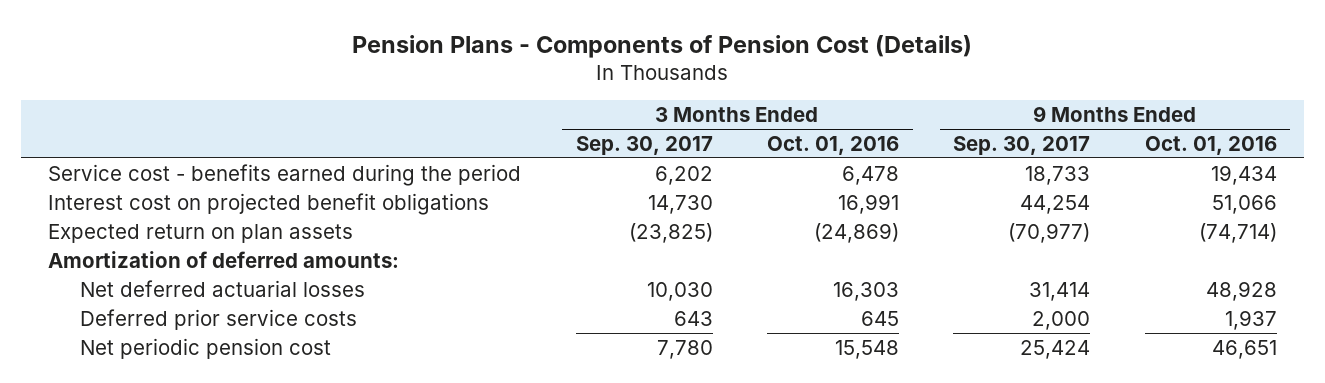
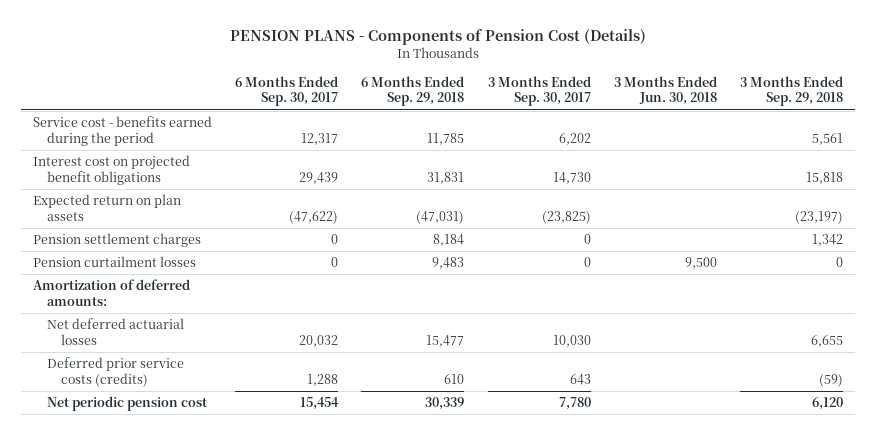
- Pension Plans - Components of Pension Cost (Details)
+ PENSION PLANS - Components of Pension Cost (Details)
- | 3 Months Ended Sep. 30, 2017 | 3 Months Ended Oct. 01, 2016 | 9 Months Ended Sep. 30, 2017 | 9 Months Ended Oct. 01, 2016
+ | 6 Months Ended Sep. 30, 2017 | 6 Months Ended Sep. 29, 2018 | 3 Months Ended Sep. 30, 2017 | 3 Months Ended Jun. 30, 2018 | 3 Months Ended Sep. 29, 2018
+ Pension settlement charges | 0 | 8,184 | 0 | | 1,342
+ Pension curtailment losses | 0 | 9,483 | 0 | 9,500 | 0
- Deferred prior service costs | 643 | 645 | 2,000 | 1,937
+ Deferred prior service costs (credits) | 1,288 | 610 | 643 | | (59)

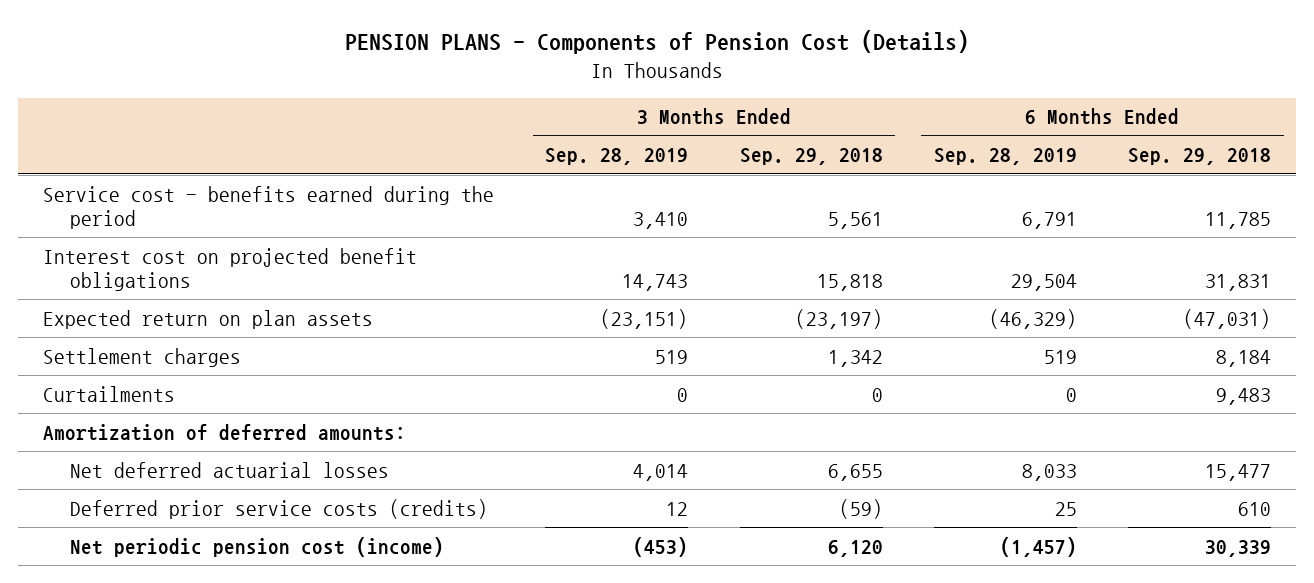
- | 6 Months Ended Sep. 30, 2017 | 6 Months Ended Sep. 29, 2018 | 3 Months Ended Sep. 30, 2017 | 3 Months Ended Jun. 30, 2018 | 3 Months Ended Sep. 29, 2018
+ | 3 Months Ended Sep. 28, 2019 | 3 Months Ended Sep. 29, 2018 | 6 Months Ended Sep. 28, 2019 | 6 Months Ended Sep. 29, 2018
- Pension settlement charges | 0 | 8,184 | 0 | | 1,342
- Pension curtailment losses | 0 | 9,483 | 0 | 9,500 | 0
+ Settlement charges | 519 | 1,342 | 519 | 8,184
+ Curtailments | 0 | 0 | 0 | 9,483
- Net periodic pension cost | 15,454 | 30,339 | 7,780 | | 6,120
+ Net periodic pension cost (income) | (453) | 6,120 | (1,457) | 30,339

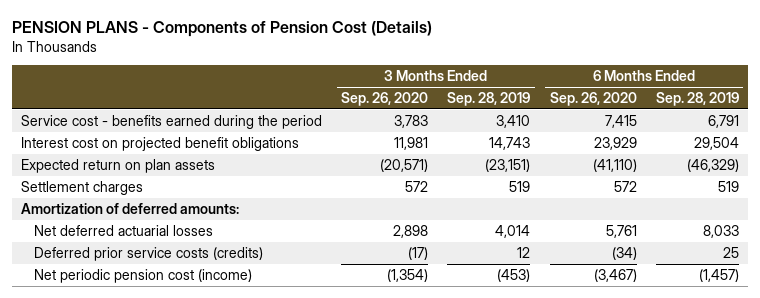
- | 3 Months Ended Sep. 28, 2019 | 3 Months Ended Sep. 29, 2018 | 6 Months Ended Sep. 28, 2019 | 6 Months Ended Sep. 29, 2018
+ | 3 Months Ended Sep. 26, 2020 | 3 Months Ended Sep. 28, 2019 | 6 Months Ended Sep. 26, 2020 | 6 Months Ended Sep. 28, 2019
- Curtailments | 0 | 0 | 0 | 9,483

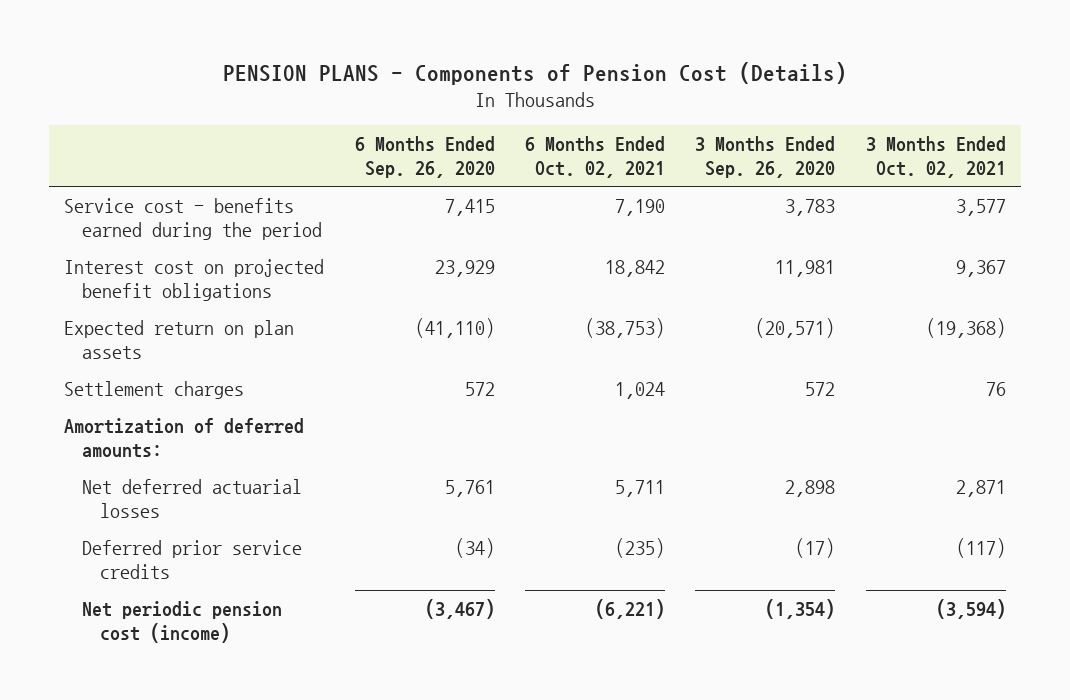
- | 3 Months Ended Sep. 26, 2020 | 3 Months Ended Sep. 28, 2019 | 6 Months Ended Sep. 26, 2020 | 6 Months Ended Sep. 28, 2019
+ | 6 Months Ended Sep. 26, 2020 | 6 Months Ended Oct. 02, 2021 | 3 Months Ended Sep. 26, 2020 | 3 Months Ended Oct. 02, 2021
- Deferred prior service costs (credits) | (17) | 12 | (34) | 25
+ Deferred prior service credits | (34) | (235) | (17) | (117)

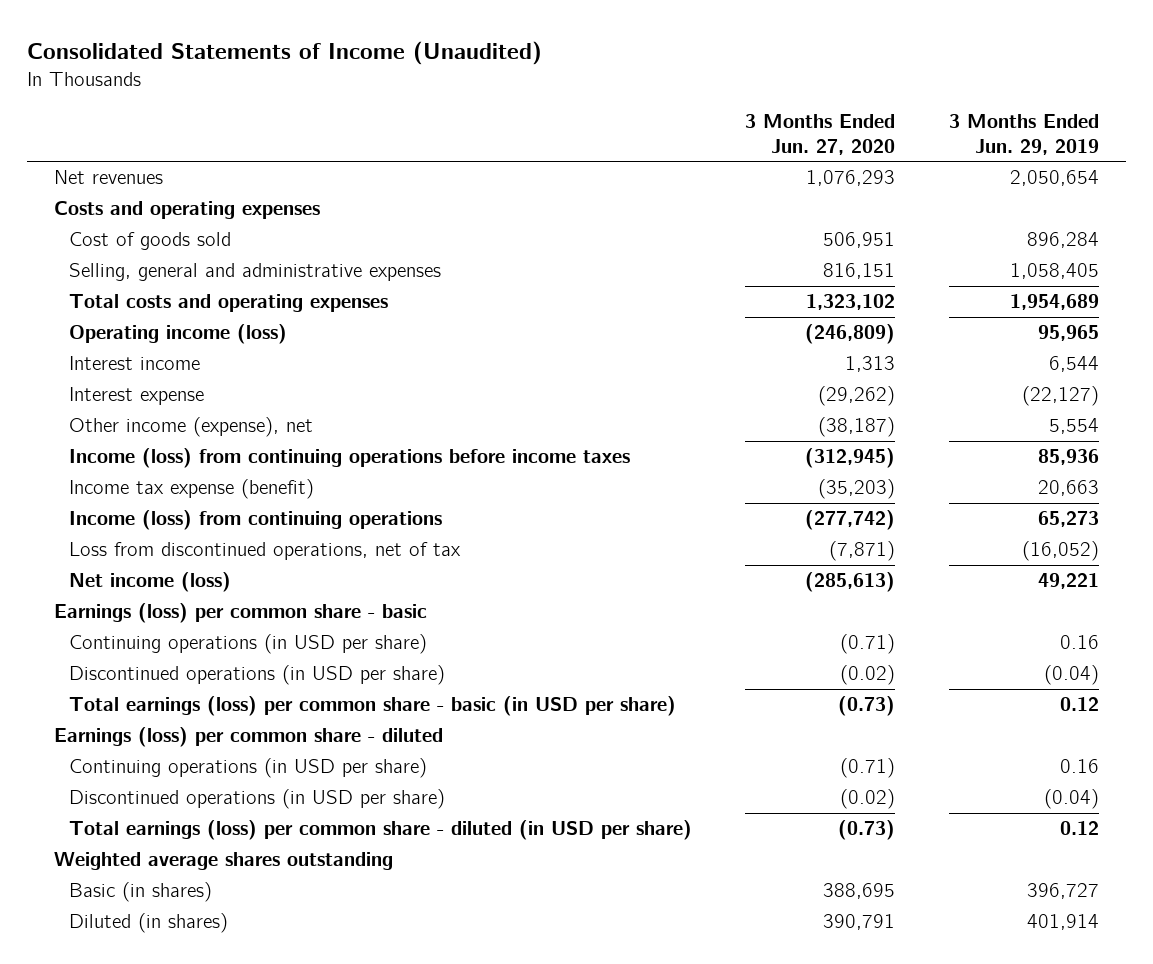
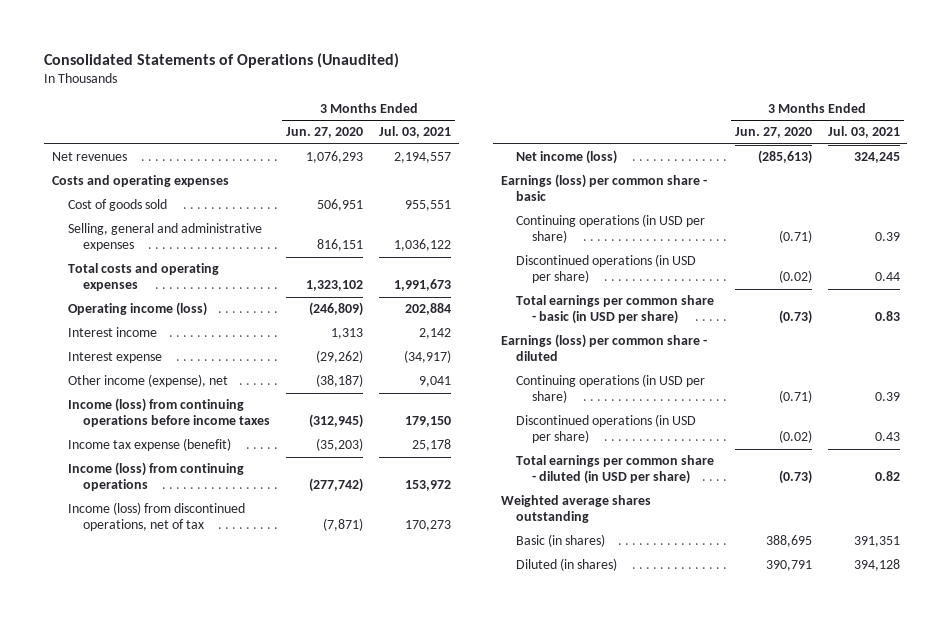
- Consolidated Statements of Income (Unaudited)
+ Consolidated Statements of Operations (Unaudited)
- | 3 Months Ended Jun. 27, 2020 | 3 Months Ended Jun. 29, 2019
+ | 3 Months Ended Jun. 27, 2020 | 3 Months Ended Jul. 03, 2021
- Loss from discontinued operations, net of tax | (7,871) | (16,052)
+ Income (loss) from discontinued operations, net of tax | (7,871) | 170,273
- Total earnings (loss) per common share - basic (in USD per share) | (0.73) | 0.12
+ Total earnings per common share - basic (in USD per share) | (0.73) | 0.83
- Total earnings (loss) per common share - diluted (in USD per share) | (0.73) | 0.12
+ Total earnings per common share - diluted (in USD per share) | (0.73) | 0.82

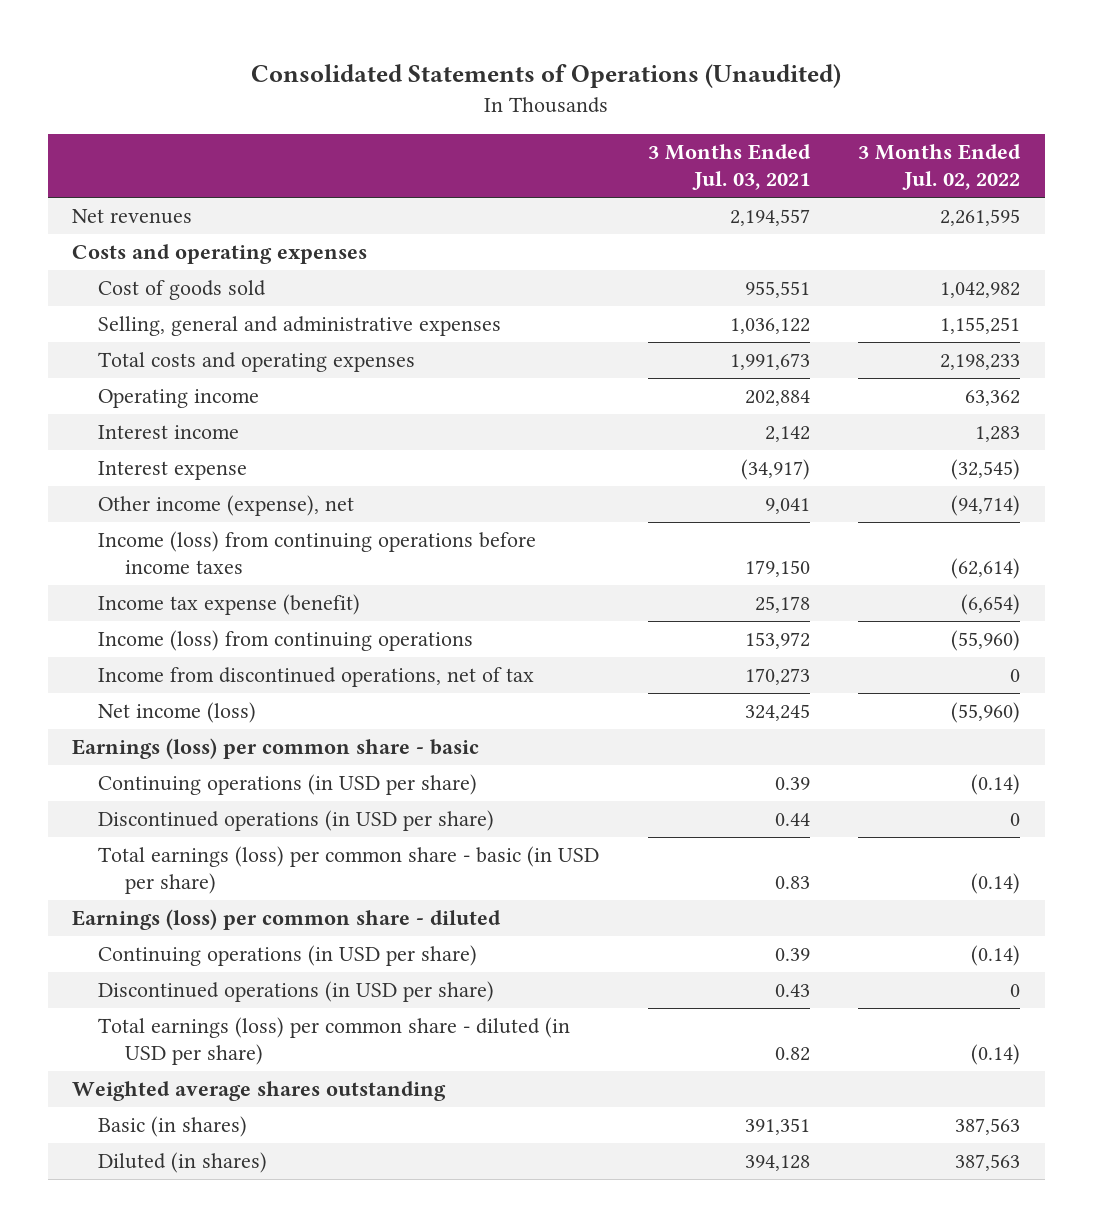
- | 3 Months Ended Jun. 27, 2020 | 3 Months Ended Jul. 03, 2021
+ | 3 Months Ended Jul. 03, 2021 | 3 Months Ended Jul. 02, 2022
- Operating income (loss) | (246,809) | 202,884
+ Operating income | 202,884 | 63,362
- Income (loss) from discontinued operations, net of tax | (7,871) | 170,273
+ Income from discontinued operations, net of tax | 170,273 | 0
- Total earnings per common share - basic (in USD per share) | (0.73) | 0.83
+ Total earnings (loss) per common share - basic (in USD per share) | 0.83 | (0.14)
- Total earnings per common share - diluted (in USD per share) | (0.73) | 0.82
+ Total earnings (loss) per common share - diluted (in USD per share) | 0.82 | (0.14)

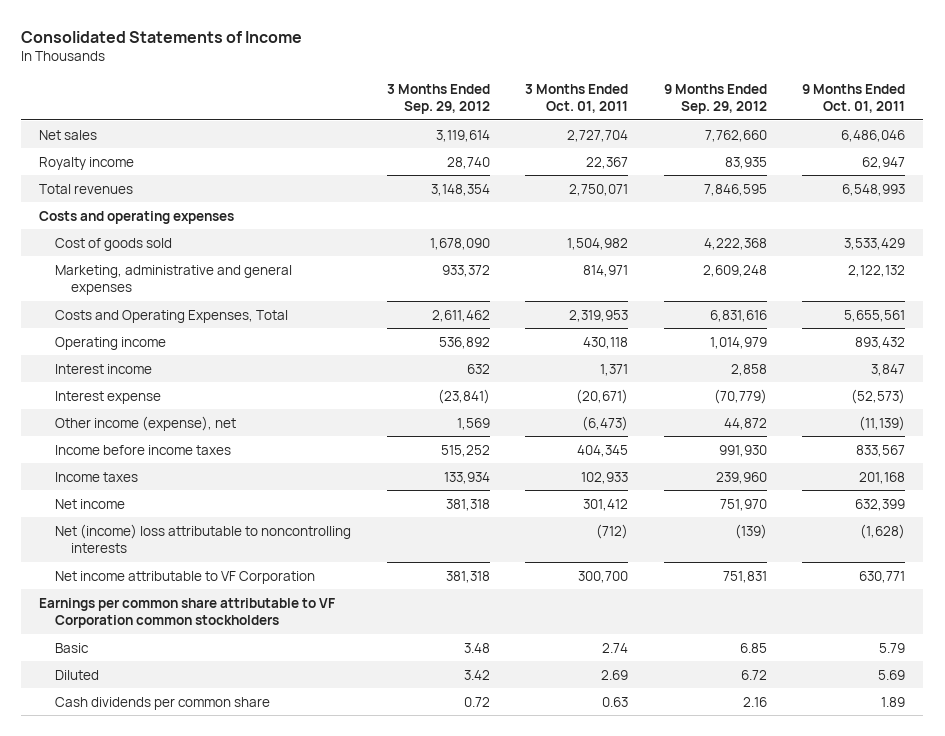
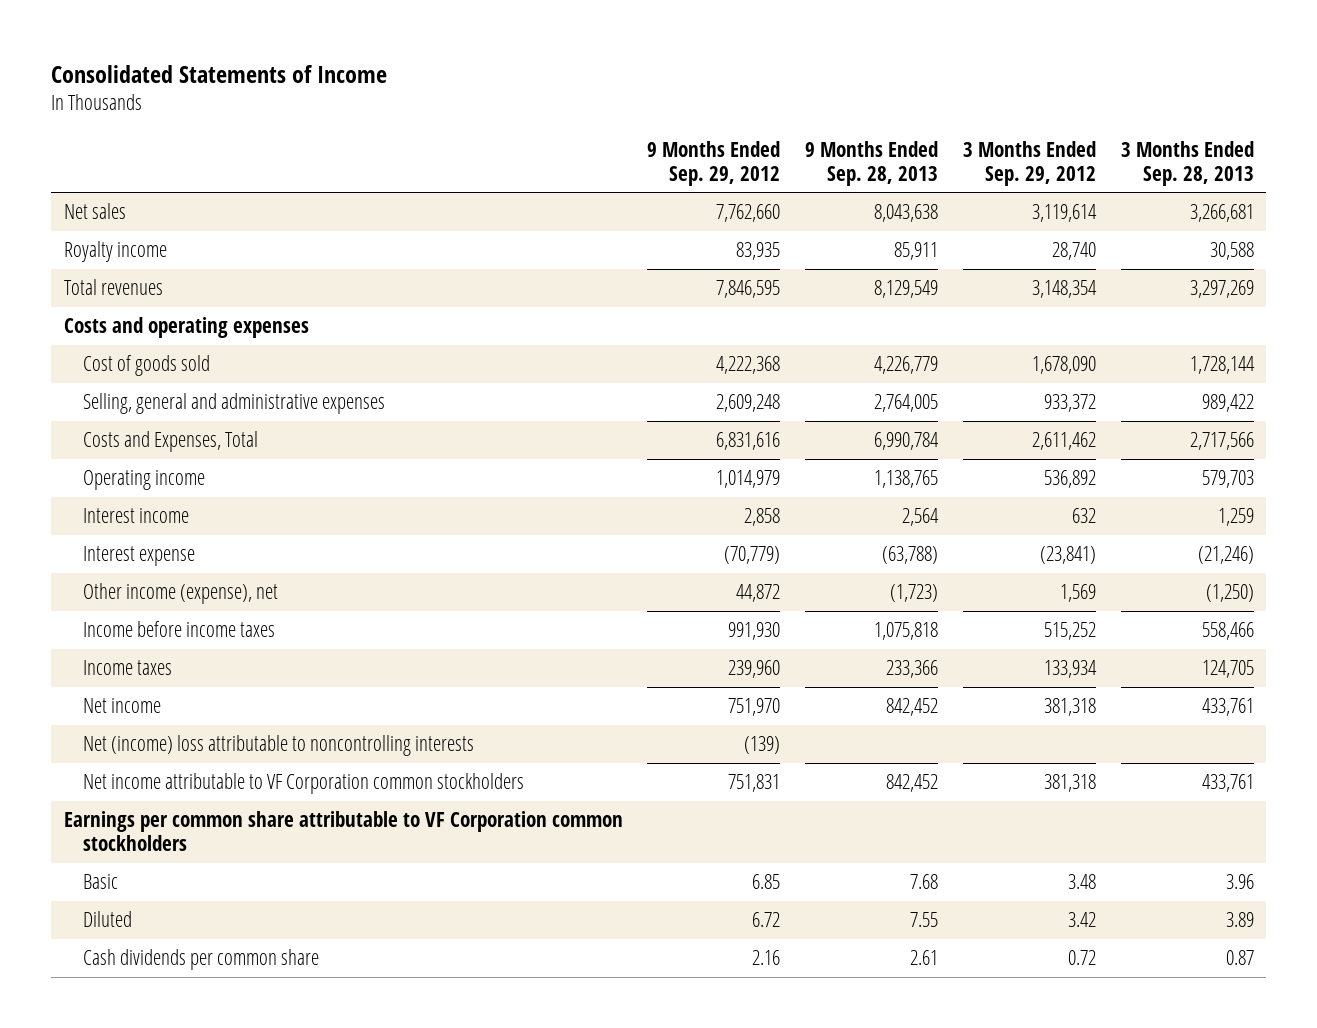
- | 3 Months Ended Sep. 29, 2012 | 3 Months Ended Oct. 01, 2011 | 9 Months Ended Sep. 29, 2012 | 9 Months Ended Oct. 01, 2011
+ | 9 Months Ended Sep. 29, 2012 | 9 Months Ended Sep. 28, 2013 | 3 Months Ended Sep. 29, 2012 | 3 Months Ended Sep. 28, 2013
- Marketing, administrative and general expenses | 933,372 | 814,971 | 2,609,248 | 2,122,132
- Costs and Operating Expenses, Total | 2,611,462 | 2,319,953 | 6,831,616 | 5,655,561
+ Selling, general and administrative expenses | 2,609,248 | 2,764,005 | 933,372 | 989,422
+ Costs and Expenses, Total | 6,831,616 | 6,990,784 | 2,611,462 | 2,717,566
- Net income attributable to VF Corporation | 381,318 | 300,700 | 751,831 | 630,771
+ Net income attributable to VF Corporation common stockholders | 751,831 | 842,452 | 381,318 | 433,761

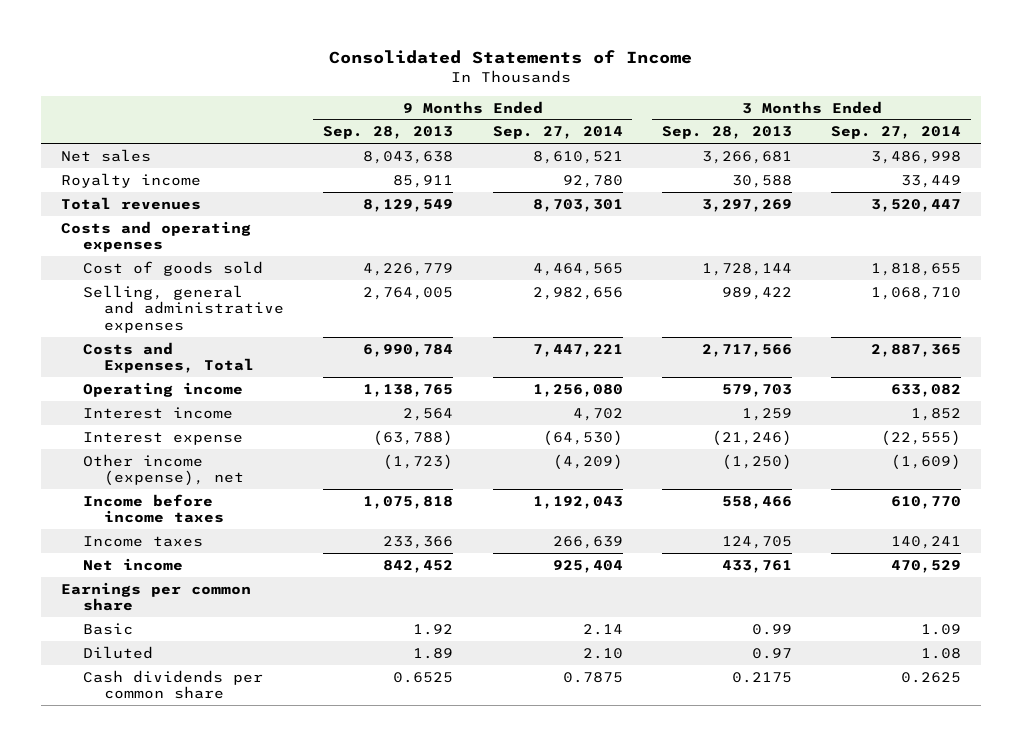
- | 9 Months Ended Sep. 29, 2012 | 9 Months Ended Sep. 28, 2013 | 3 Months Ended Sep. 29, 2012 | 3 Months Ended Sep. 28, 2013
+ | 9 Months Ended Sep. 28, 2013 | 9 Months Ended Sep. 27, 2014 | 3 Months Ended Sep. 28, 2013 | 3 Months Ended Sep. 27, 2014
- Net (income) loss attributable to noncontrolling interests | (139) | | |
- Net income attributable to VF Corporation common stockholders | 751,831 | 842,452 | 381,318 | 433,761
- Earnings per common share attributable to VF Corporation common stockholders
- Basic | 6.85 | 7.68 | 3.48 | 3.96
- Diluted | 6.72 | 7.55 | 3.42 | 3.89
- Cash dividends per common share | 2.16 | 2.61 | 0.72 | 0.87
+ Earnings per common share
+ Basic | 1.92 | 2.14 | 0.99 | 1.09
+ Diluted | 1.89 | 2.10 | 0.97 | 1.08
+ Cash dividends per common share | 0.6525 | 0.7875 | 0.2175 | 0.2625

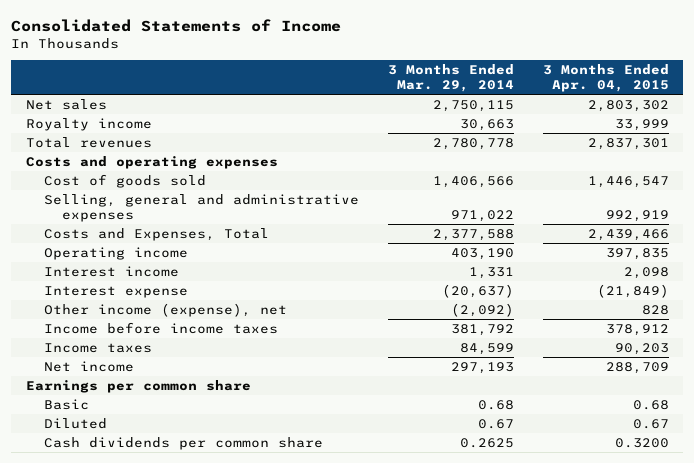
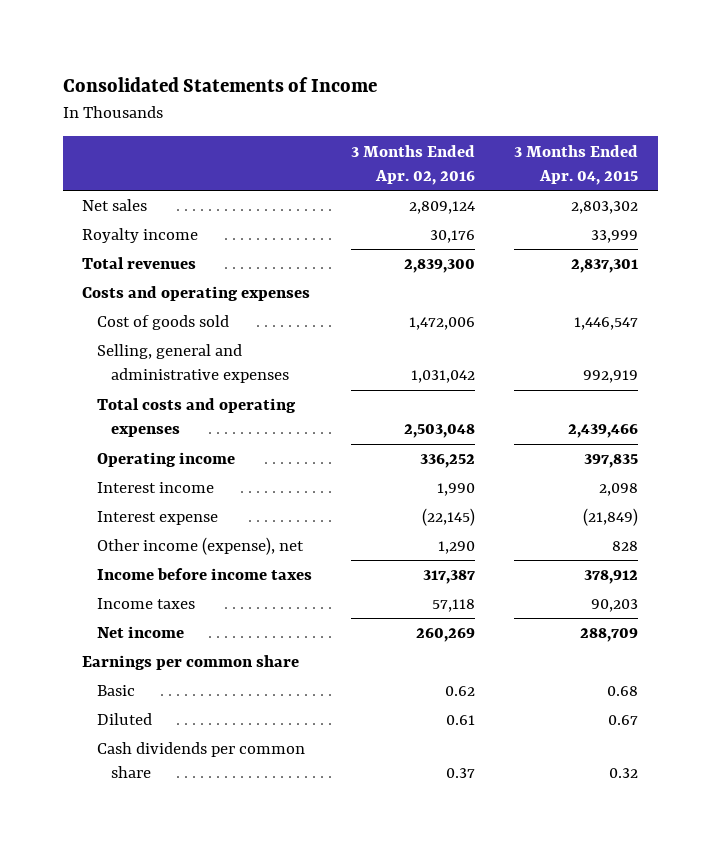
- | 3 Months Ended Mar. 29, 2014 | 3 Months Ended Apr. 04, 2015
+ | 3 Months Ended Apr. 02, 2016 | 3 Months Ended Apr. 04, 2015
- Costs and Expenses, Total | 2,377,588 | 2,439,466
+ Total costs and operating expenses | 2,503,048 | 2,439,466
- Cash dividends per common share | 0.2625 | 0.3200
+ Cash dividends per common share | 0.37 | 0.32

